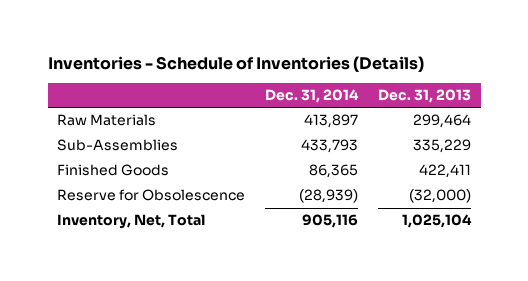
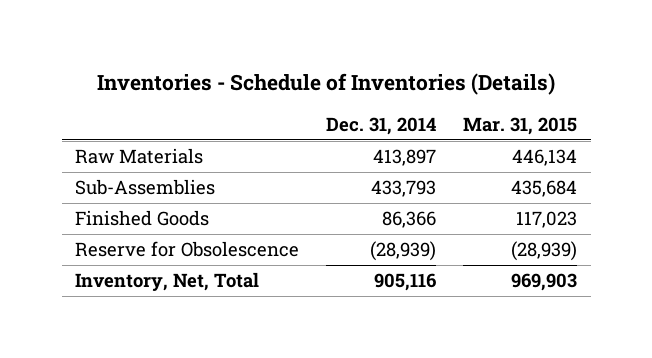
- | Dec. 31, 2014 | Dec. 31, 2013
+ | Dec. 31, 2014 | Mar. 31, 2015
- Finished Goods | 86,365 | 422,411
+ Finished Goods | 86,366 | 117,023

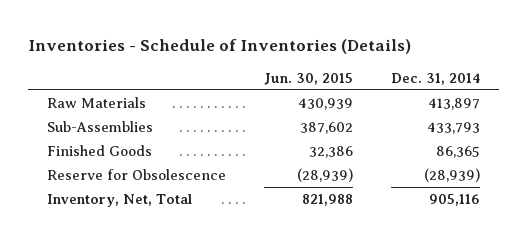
- | Dec. 31, 2014 | Mar. 31, 2015
+ | Jun. 30, 2015 | Dec. 31, 2014
- Finished Goods | 86,366 | 117,023
+ Finished Goods | 32,386 | 86,365

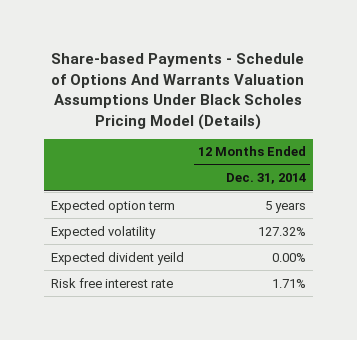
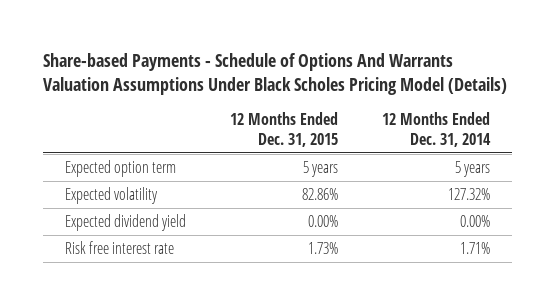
- | 12 Months Ended Dec. 31, 2014
+ | 12 Months Ended Dec. 31, 2015 | 12 Months Ended Dec. 31, 2014
- Expected divident yeild | 0.00%
+ Expected dividend yield | 0.00% | 0.00%

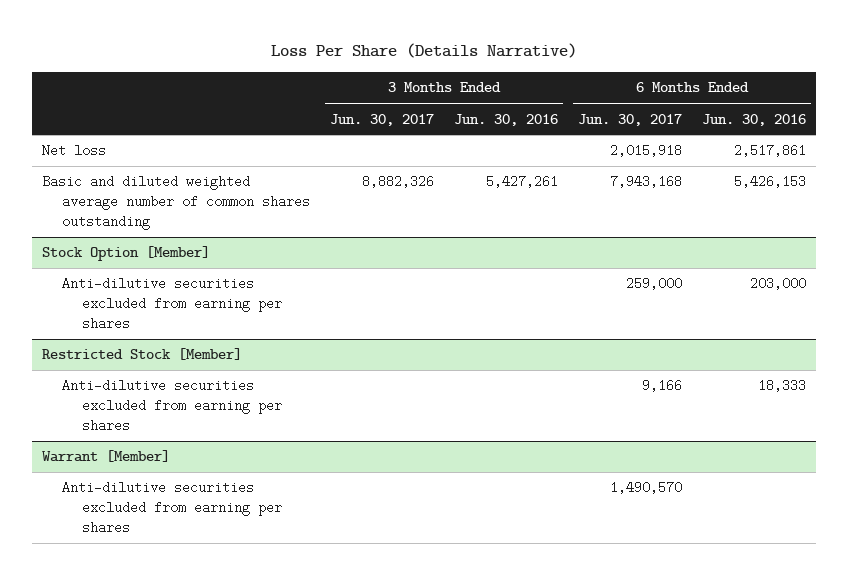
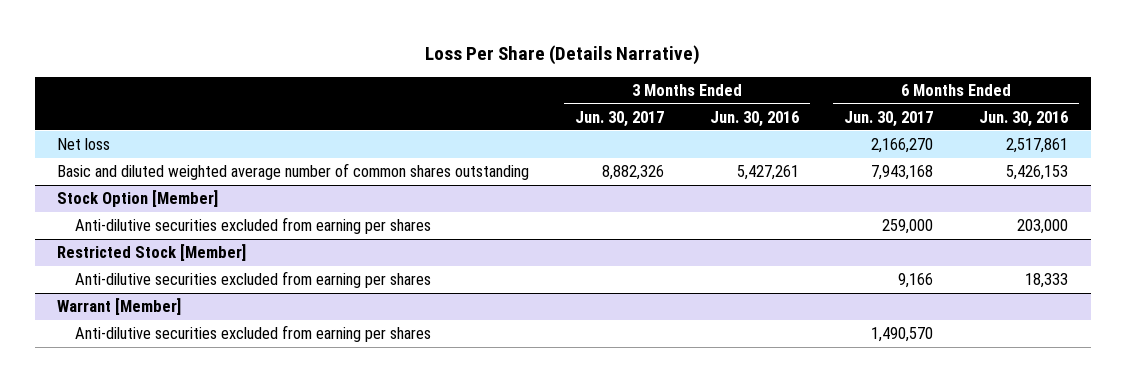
- Net loss | | | 2,015,918 | 2,517,861
+ Net loss | | | 2,166,270 | 2,517,861

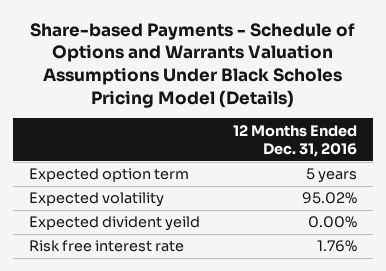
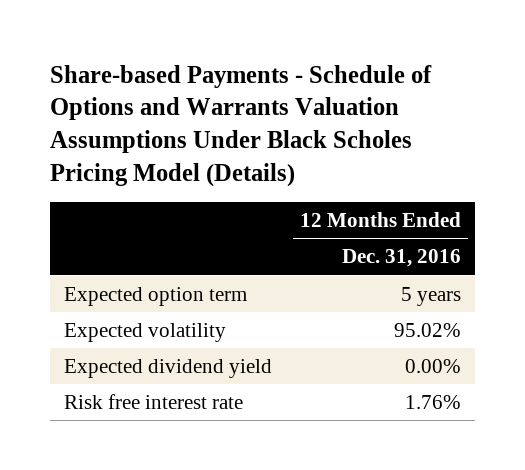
- Expected divident yeild | 0.00%
+ Expected dividend yield | 0.00%

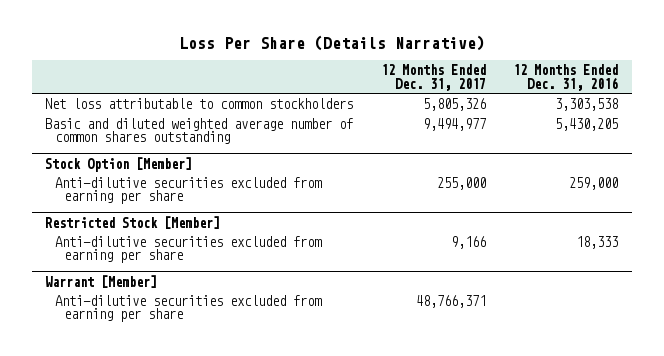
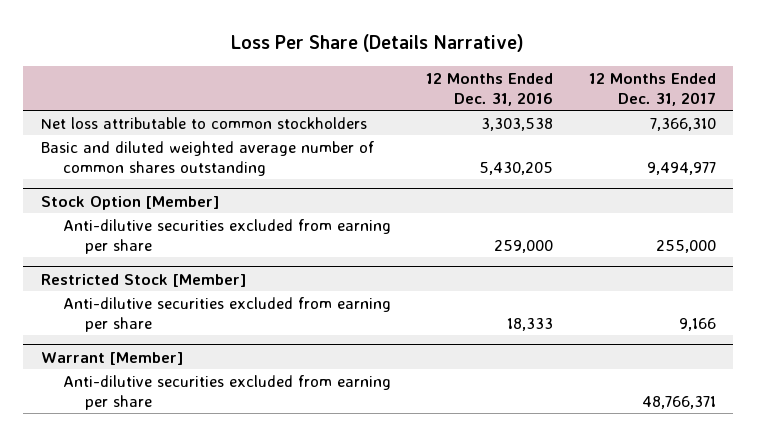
- | 12 Months Ended Dec. 31, 2017 | 12 Months Ended Dec. 31, 2016
+ | 12 Months Ended Dec. 31, 2016 | 12 Months Ended Dec. 31, 2017
- Net loss attributable to common stockholders | 5,805,326 | 3,303,538
+ Net loss attributable to common stockholders | 3,303,538 | 7,366,310

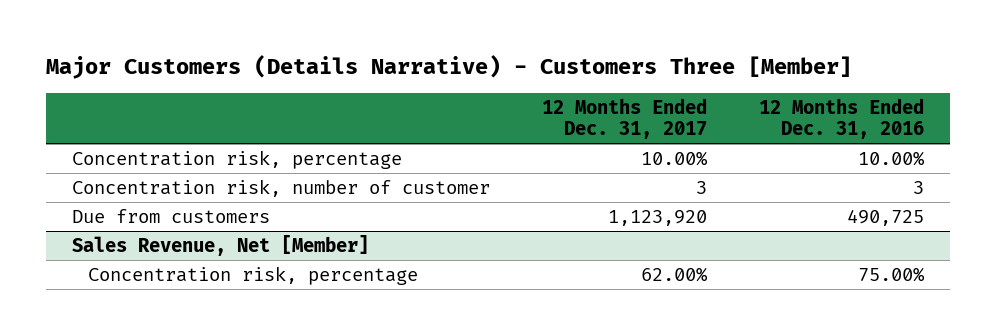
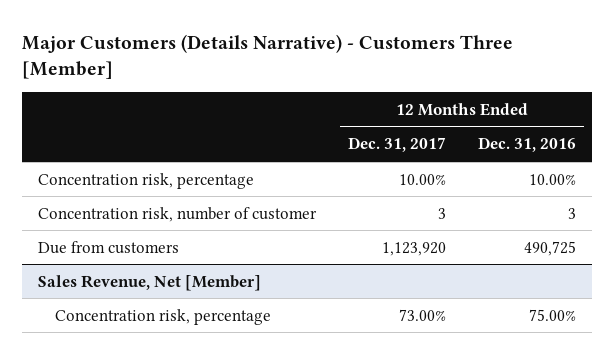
@ Sales Revenue, Net [Member]
- Concentration risk, percentage | 62.00% | 75.00%
+ Concentration risk, percentage | 73.00% | 75.00%

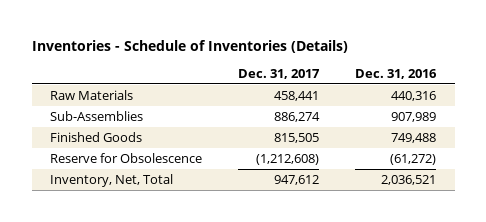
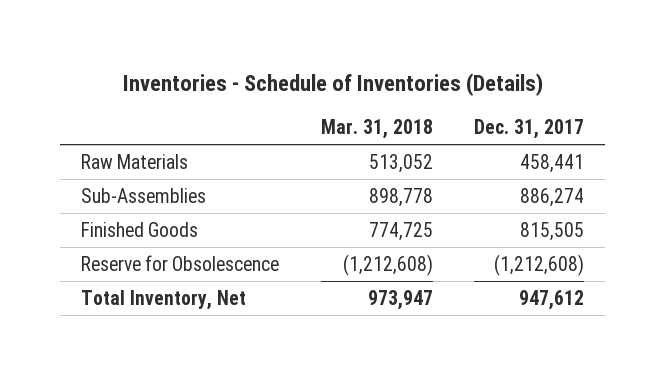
- | Dec. 31, 2017 | Dec. 31, 2016
+ | Mar. 31, 2018 | Dec. 31, 2017
- Inventory, Net, Total | 947,612 | 2,036,521
+ Total Inventory, Net | 973,947 | 947,612

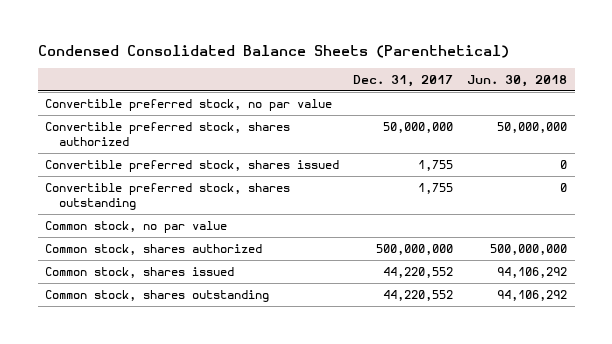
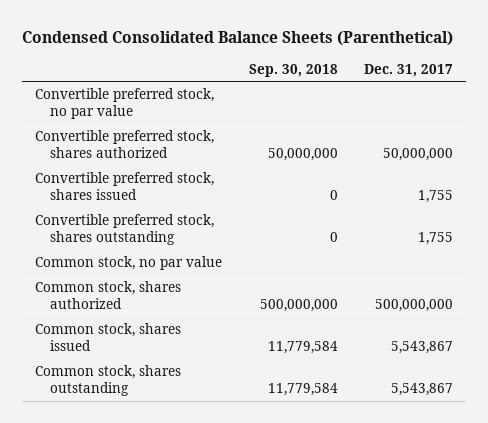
- | Dec. 31, 2017 | Jun. 30, 2018
+ | Sep. 30, 2018 | Dec. 31, 2017
- Common stock, shares issued | 44,220,552 | 94,106,292
- Common stock, shares outstanding | 44,220,552 | 94,106,292
+ Common stock, shares issued | 11,779,584 | 5,543,867
+ Common stock, shares outstanding | 11,779,584 | 5,543,867

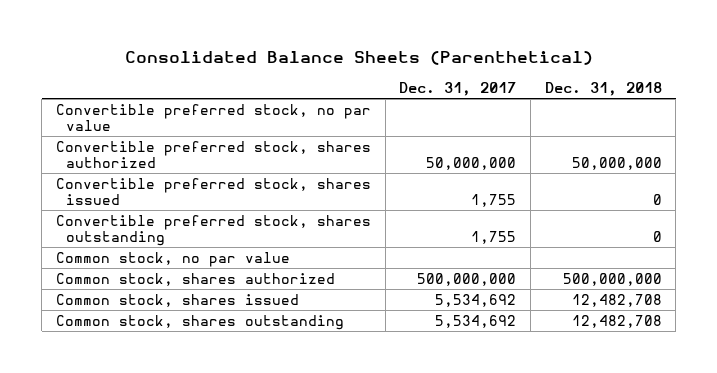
- Condensed Consolidated Balance Sheets (Parenthetical)
+ Consolidated Balance Sheets (Parenthetical)
- | Sep. 30, 2018 | Dec. 31, 2017
+ | Dec. 31, 2017 | Dec. 31, 2018
- Common stock, shares issued | 11,779,584 | 5,543,867
- Common stock, shares outstanding | 11,779,584 | 5,543,867
+ Common stock, shares issued | 5,534,692 | 12,482,708
+ Common stock, shares outstanding | 5,534,692 | 12,482,708

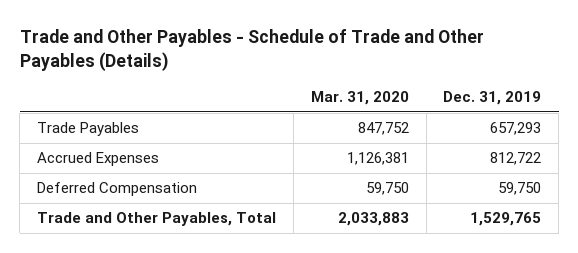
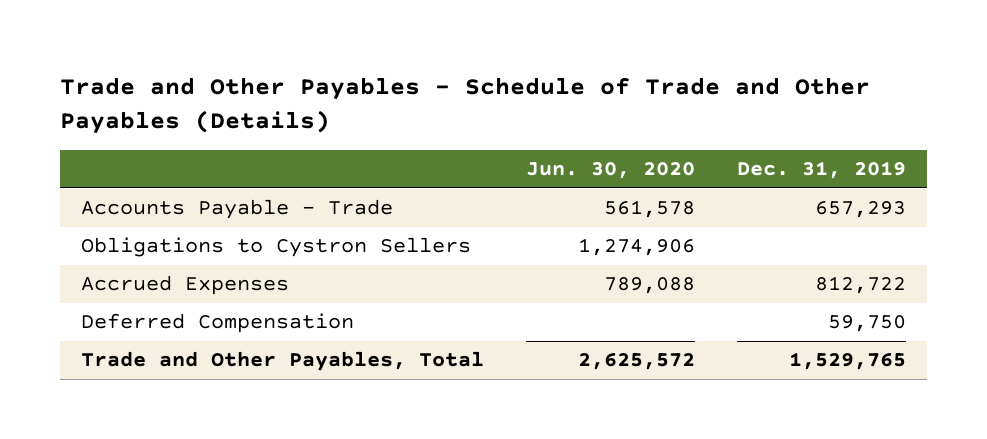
- | Mar. 31, 2020 | Dec. 31, 2019
+ | Jun. 30, 2020 | Dec. 31, 2019
- Trade Payables | 847,752 | 657,293
+ Accounts Payable - Trade | 561,578 | 657,293
+ Obligations to Cystron Sellers | 1,274,906 |

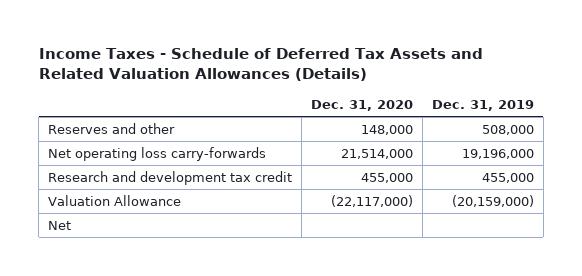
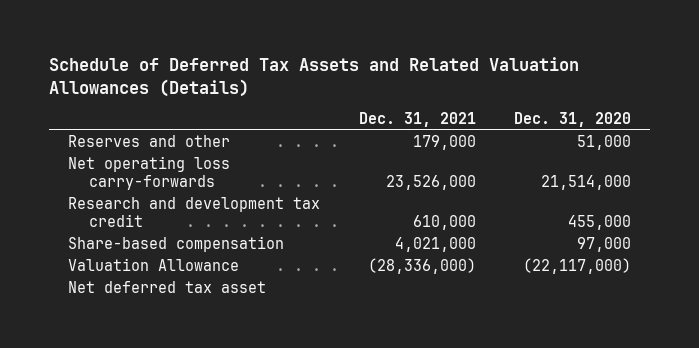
- Income Taxes - Schedule of Deferred Tax Assets and Related Valuation Allowances (Details)
+ Schedule of Deferred Tax Assets and Related Valuation Allowances (Details)
- | Dec. 31, 2020 | Dec. 31, 2019
+ | Dec. 31, 2021 | Dec. 31, 2020
- Reserves and other | 148,000 | 508,000
+ Reserves and other | 179,000 | 51,000
+ Share-based compensation | 4,021,000 | 97,000
- Net
+ Net deferred tax asset

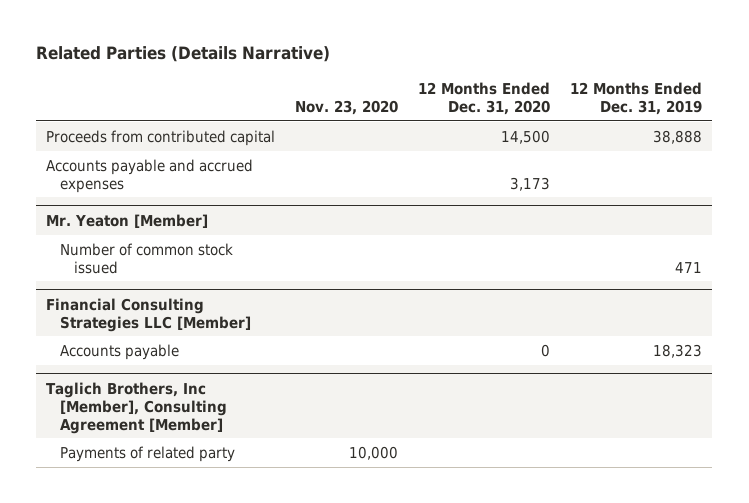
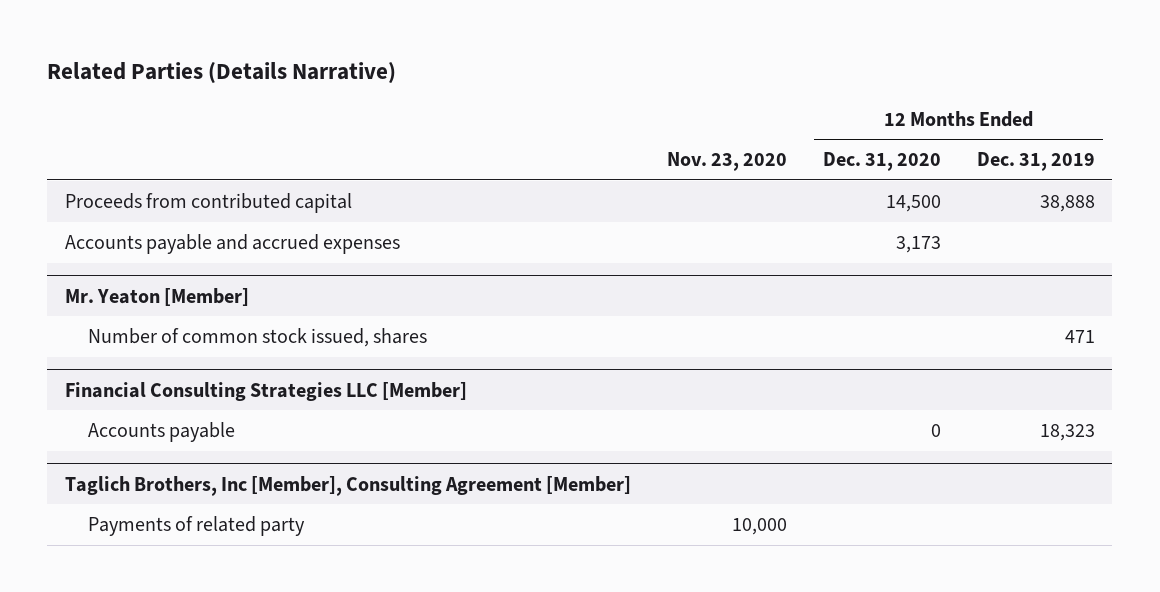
@ Mr. Yeaton [Member]
- Number of common stock issued | | | 471
+ Number of common stock issued, shares | | | 471

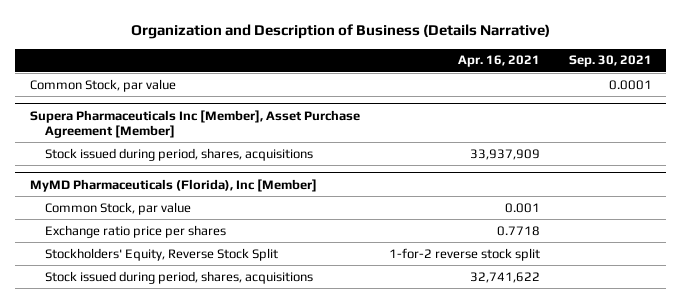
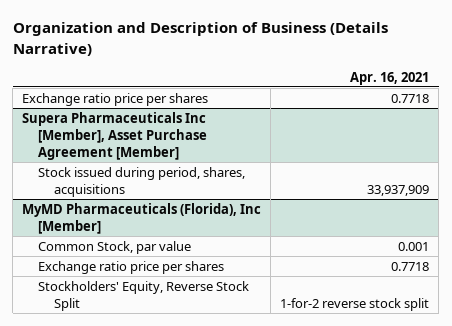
- | Apr. 16, 2021 | Sep. 30, 2021
+ | Apr. 16, 2021
- Common Stock, par value | | 0.0001
+ Exchange ratio price per shares | 0.7718
@ MyMD Pharmaceuticals (Florida), Inc [Member]
- Stock issued during period, shares, acquisitions | 32,741,622 |

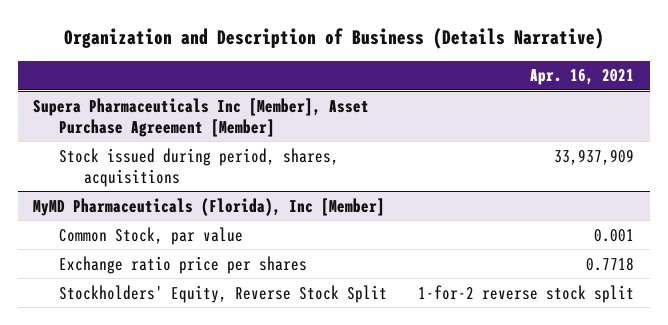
- Exchange ratio price per shares | 0.7718

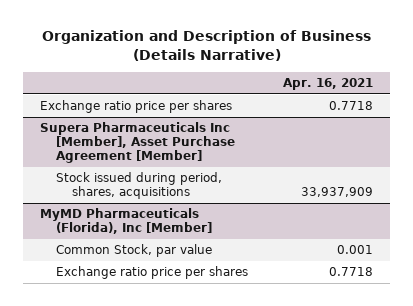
+ Exchange ratio price per shares | 0.7718
@ MyMD Pharmaceuticals (Florida), Inc [Member]
- Stockholders' Equity, Reverse Stock Split | 1-for-2 reverse stock split

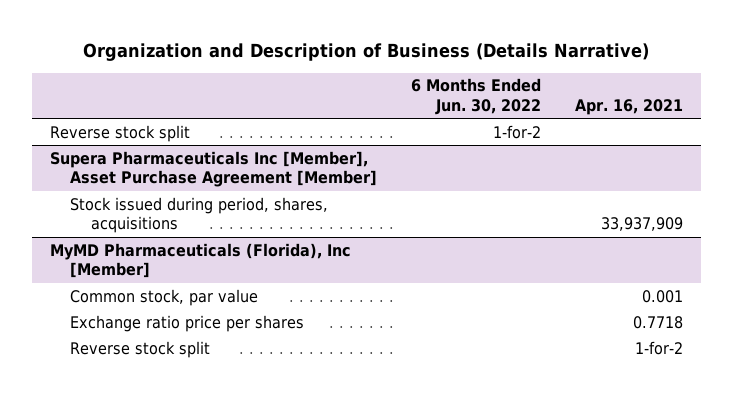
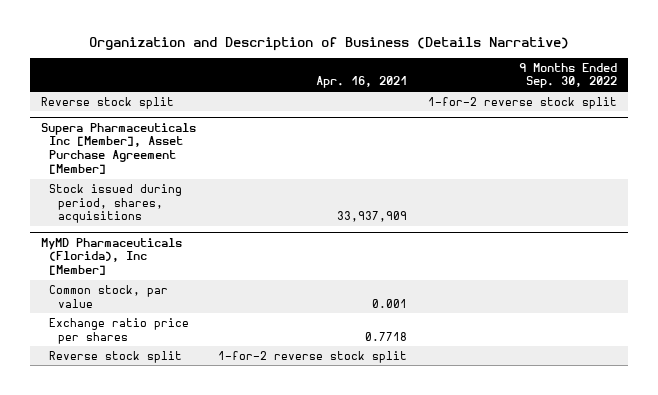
- | 6 Months Ended Jun. 30, 2022 | Apr. 16, 2021
+ | Apr. 16, 2021 | 9 Months Ended Sep. 30, 2022
@ MyMD Pharmaceuticals (Florida), Inc [Member]
- Reverse stock split | | 1-for-2
+ Reverse stock split | 1-for-2 reverse stock split |

